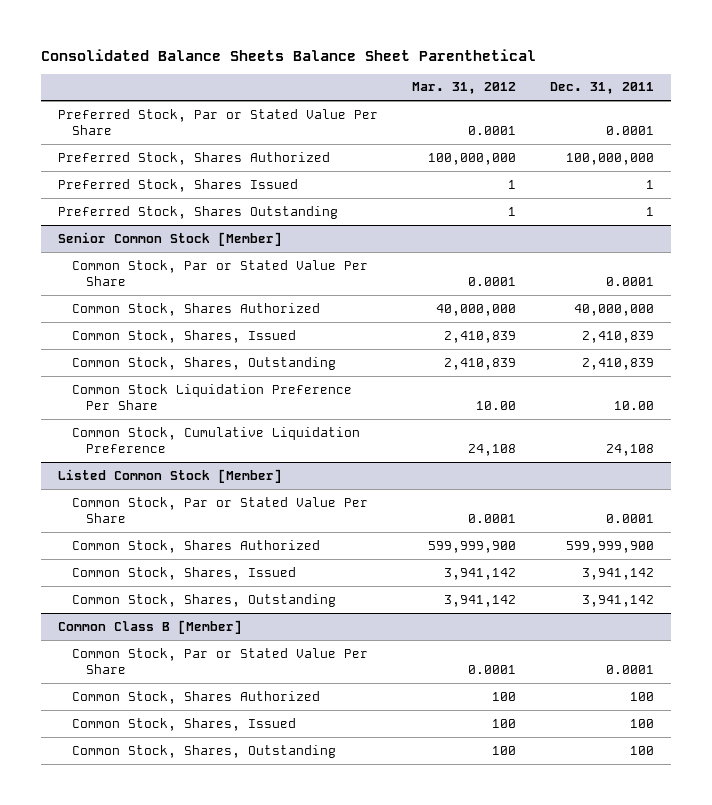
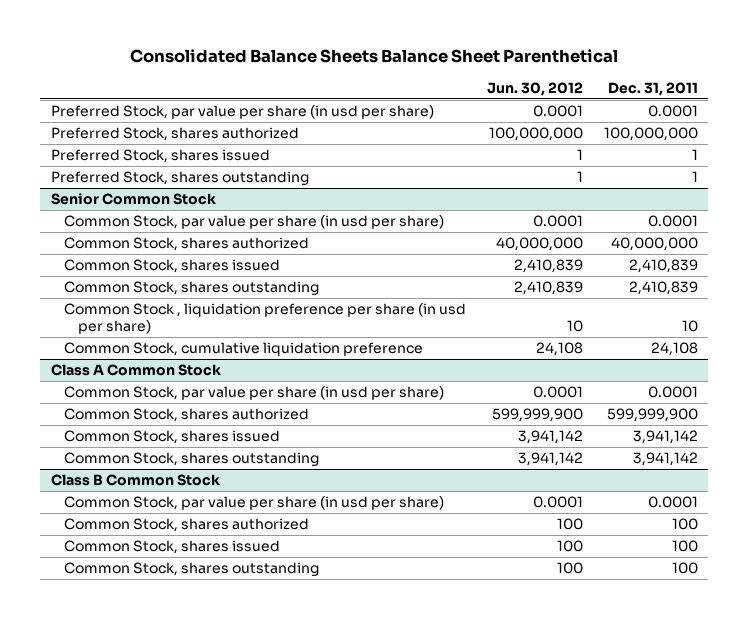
- | Mar. 31, 2012 | Dec. 31, 2011
+ | Jun. 30, 2012 | Dec. 31, 2011
- Preferred Stock, Par or Stated Value Per Share | 0.0001 | 0.0001
- Preferred Stock, Shares Authorized | 100,000,000 | 100,000,000
- Preferred Stock, Shares Issued | 1 | 1
- Preferred Stock, Shares Outstanding | 1 | 1
- Senior Common Stock [Member]
- Common Stock, Par or Stated Value Per Share | 0.0001 | 0.0001
- Common Stock, Shares Authorized | 40,000,000 | 40,000,000
- Common Stock, Shares, Issued | 2,410,839 | 2,410,839
- Common Stock, Shares, Outstanding | 2,410,839 | 2,410,839
- Common Stock Liquidation Preference Per Share | 10.00 | 10.00
- Common Stock, Cumulative Liquidation Preference | 24,108 | 24,108
- Listed Common Stock [Member]
- Common Stock, Par or Stated Value Per Share | 0.0001 | 0.0001
- Common Stock, Shares Authorized | 599,999,900 | 599,999,900
- Common Stock, Shares, Issued | 3,941,142 | 3,941,142
- Common Stock, Shares, Outstanding | 3,941,142 | 3,941,142
- Common Class B [Member]
- Common Stock, Par or Stated Value Per Share | 0.0001 | 0.0001
- Common Stock, Shares Authorized | 100 | 100
- Common Stock, Shares, Issued | 100 | 100
- Common Stock, Shares, Outstanding | 100 | 100
+ Preferred Stock, par value per share (in usd per share) | 0.0001 | 0.0001
+ Preferred Stock, shares authorized | 100,000,000 | 100,000,000
+ Preferred Stock, shares issued | 1 | 1
+ Preferred Stock, shares outstanding | 1 | 1
+ Senior Common Stock
+ Common Stock, par value per share (in usd per share) | 0.0001 | 0.0001
+ Common Stock, shares authorized | 40,000,000 | 40,000,000
+ Common Stock, shares issued | 2,410,839 | 2,410,839
+ Common Stock, shares outstanding | 2,410,839 | 2,410,839
+ Common Stock , liquidation preference per share (in usd per share) | 10 | 10
+ Common Stock, cumulative liquidation preference | 24,108 | 24,108
+ Class A Common Stock
+ Common Stock, par value per share (in usd per share) | 0.0001 | 0.0001
+ Common Stock, shares authorized | 599,999,900 | 599,999,900
+ Common Stock, shares issued | 3,941,142 | 3,941,142
+ Common Stock, shares outstanding | 3,941,142 | 3,941,142
+ Class B Common Stock
+ Common Stock, par value per share (in usd per share) | 0.0001 | 0.0001
+ Common Stock, shares authorized | 100 | 100
+ Common Stock, shares issued | 100 | 100
+ Common Stock, shares outstanding | 100 | 100

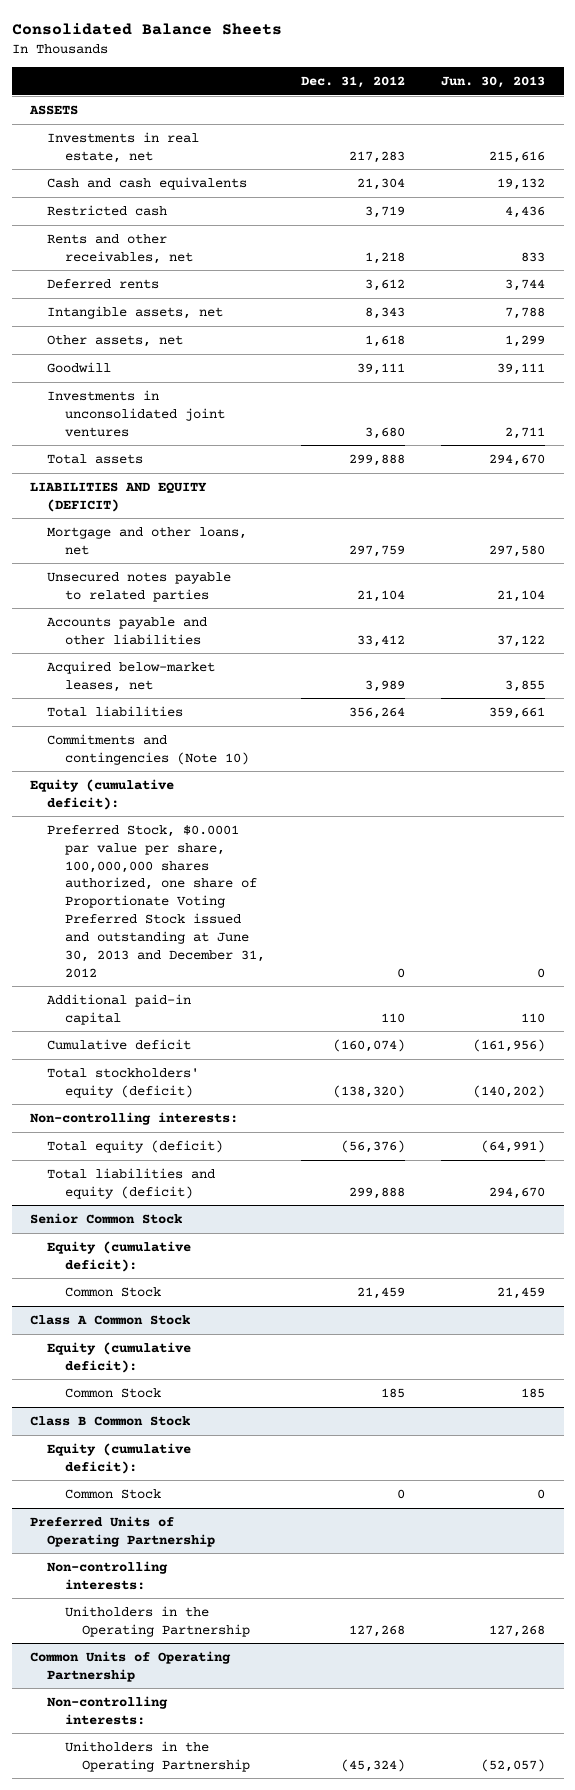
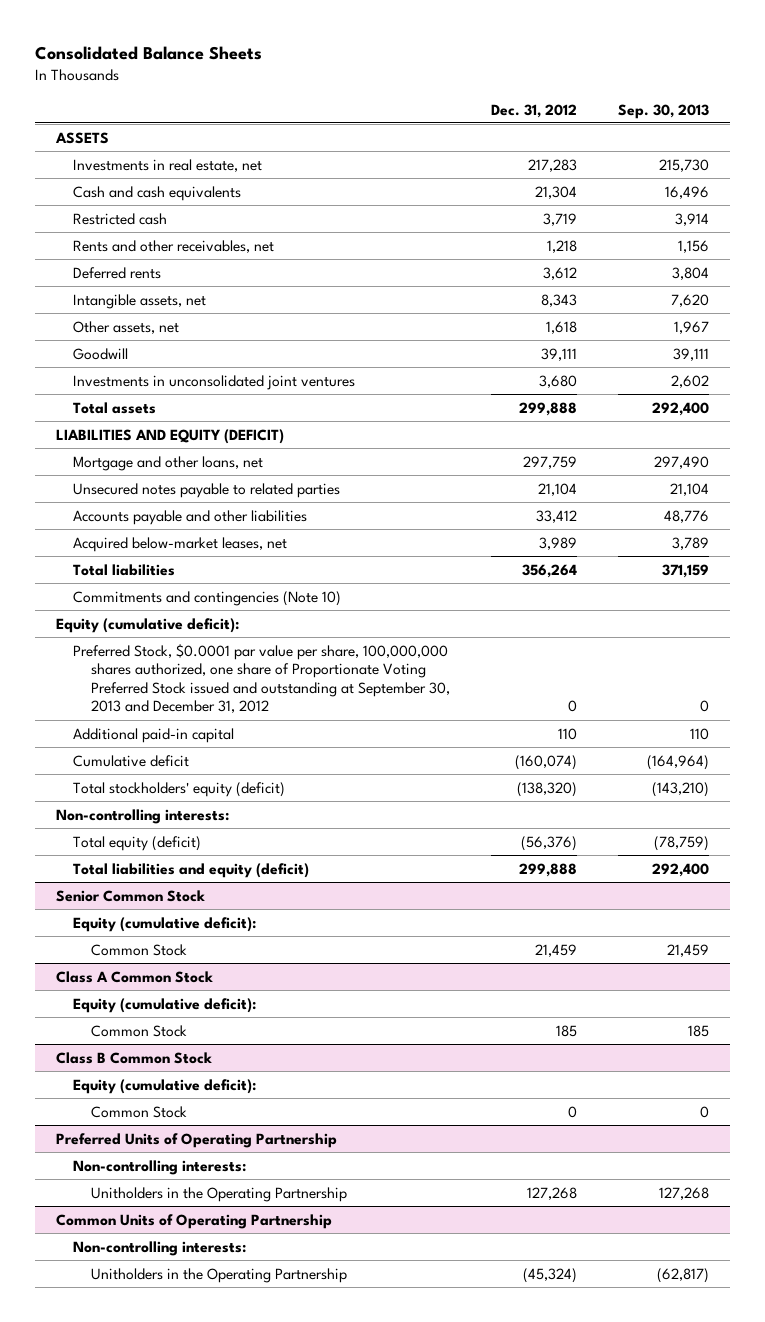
- | Dec. 31, 2012 | Jun. 30, 2013
+ | Dec. 31, 2012 | Sep. 30, 2013
- Preferred Stock, $0.0001 par value per share, 100,000,000 shares authorized, one share of Proportionate Voting Preferred Stock issued and outstanding at June 30, 2013 and December 31, 2012 | 0 | 0
+ Preferred Stock, $0.0001 par value per share, 100,000,000 shares authorized, one share of Proportionate Voting Preferred Stock issued and outstanding at September 30, 2013 and December 31, 2012 | 0 | 0

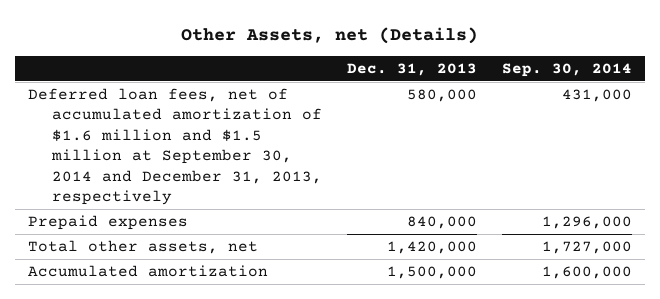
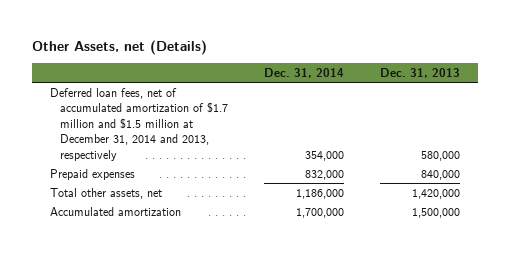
- | Dec. 31, 2013 | Sep. 30, 2014
+ | Dec. 31, 2014 | Dec. 31, 2013
- Deferred loan fees, net of accumulated amortization of $1.6 million and $1.5 million at September 30, 2014 and December 31, 2013, respectively | 580,000 | 431,000
+ Deferred loan fees, net of accumulated amortization of $1.7 million and $1.5 million at December 31, 2014 and 2013, respectively | 354,000 | 580,000

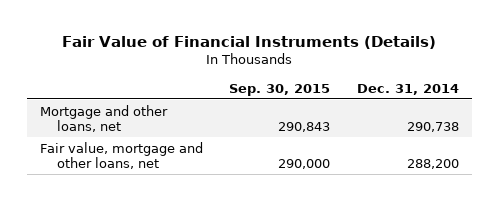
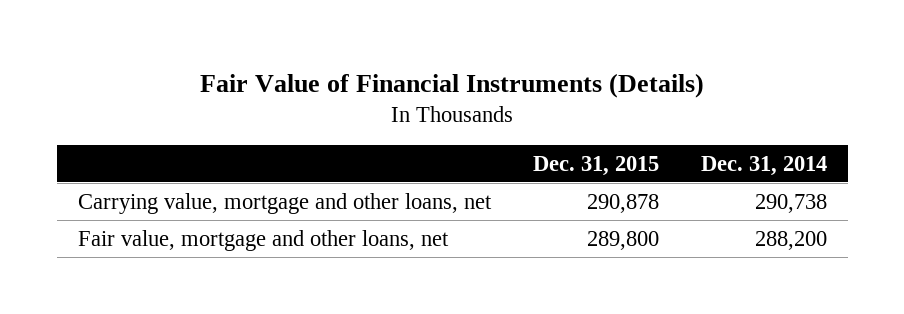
- | Sep. 30, 2015 | Dec. 31, 2014
+ | Dec. 31, 2015 | Dec. 31, 2014
- Mortgage and other loans, net | 290,843 | 290,738
+ Carrying value, mortgage and other loans, net | 290,878 | 290,738

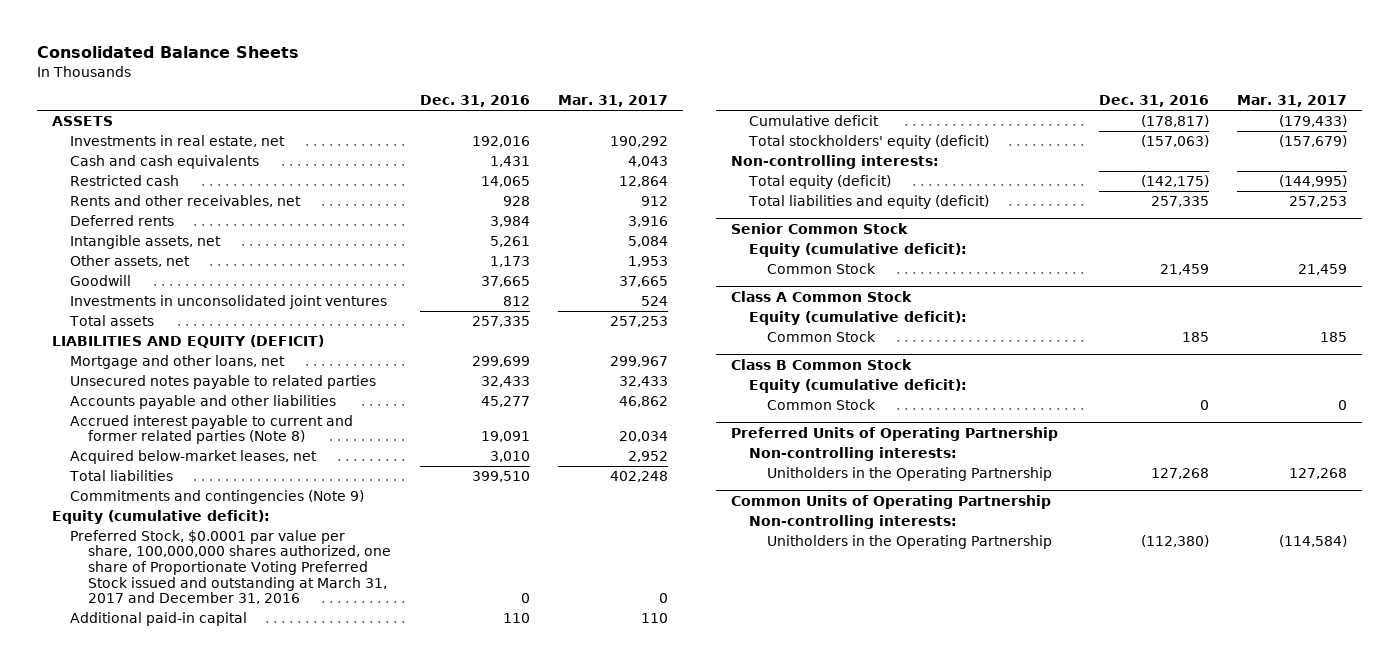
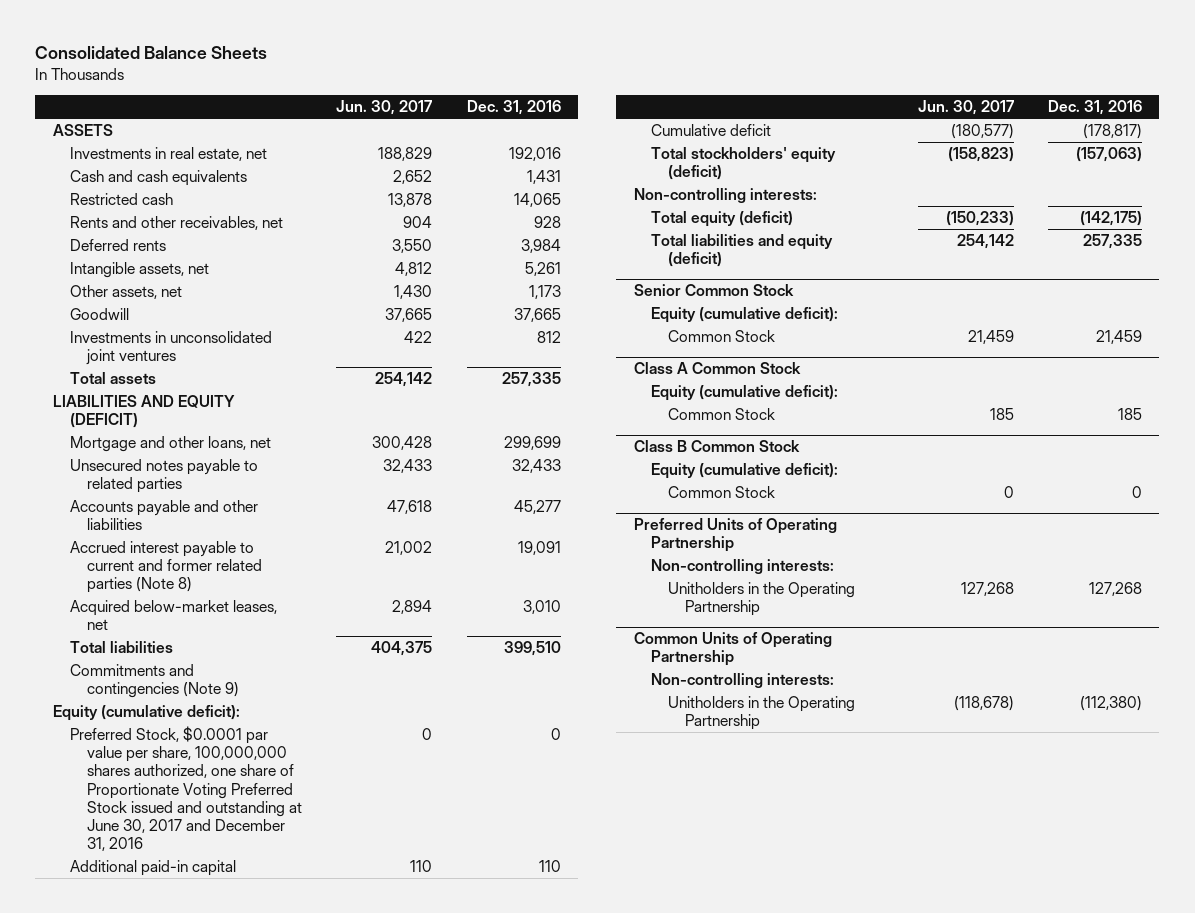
- | Dec. 31, 2016 | Mar. 31, 2017
+ | Jun. 30, 2017 | Dec. 31, 2016
- Preferred Stock, $0.0001 par value per share, 100,000,000 shares authorized, one share of Proportionate Voting Preferred Stock issued and outstanding at March 31, 2017 and December 31, 2016 | 0 | 0
+ Preferred Stock, $0.0001 par value per share, 100,000,000 shares authorized, one share of Proportionate Voting Preferred Stock issued and outstanding at June 30, 2017 and December 31, 2016 | 0 | 0

